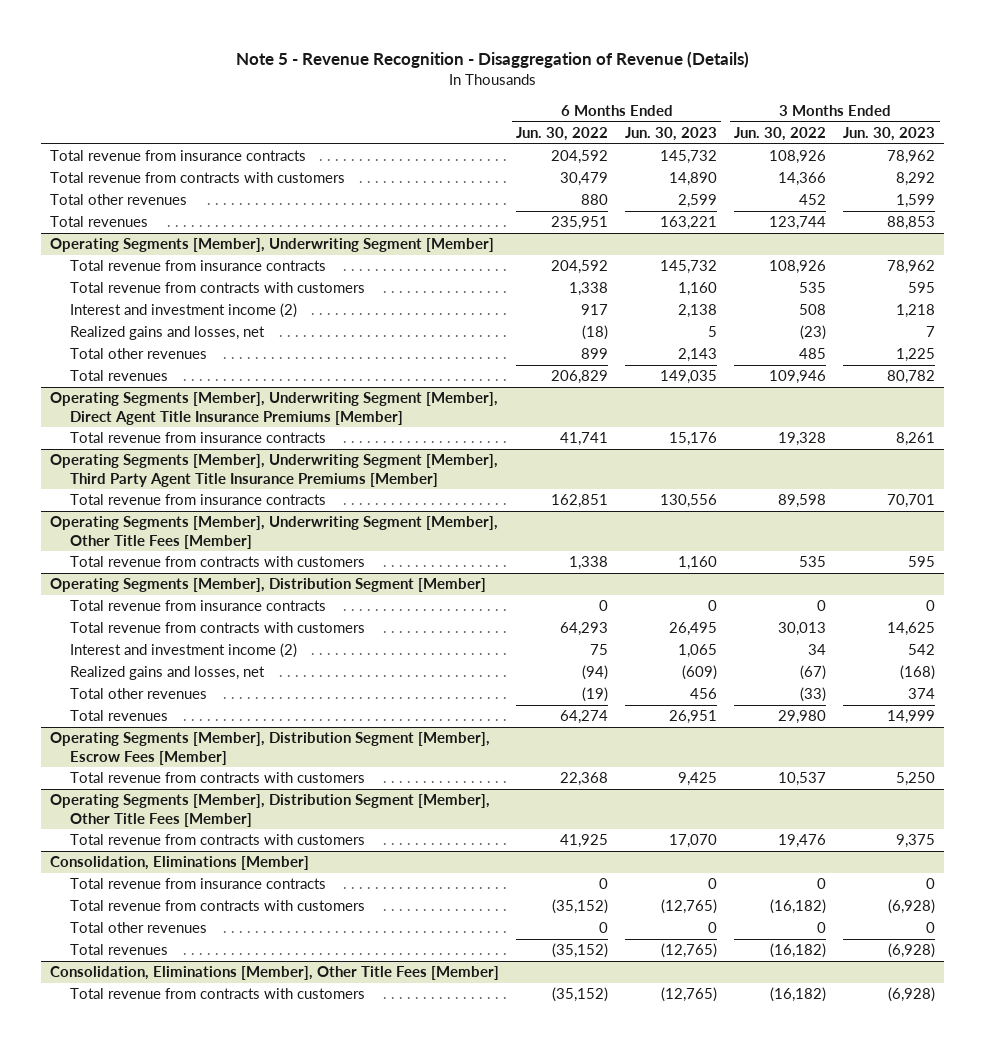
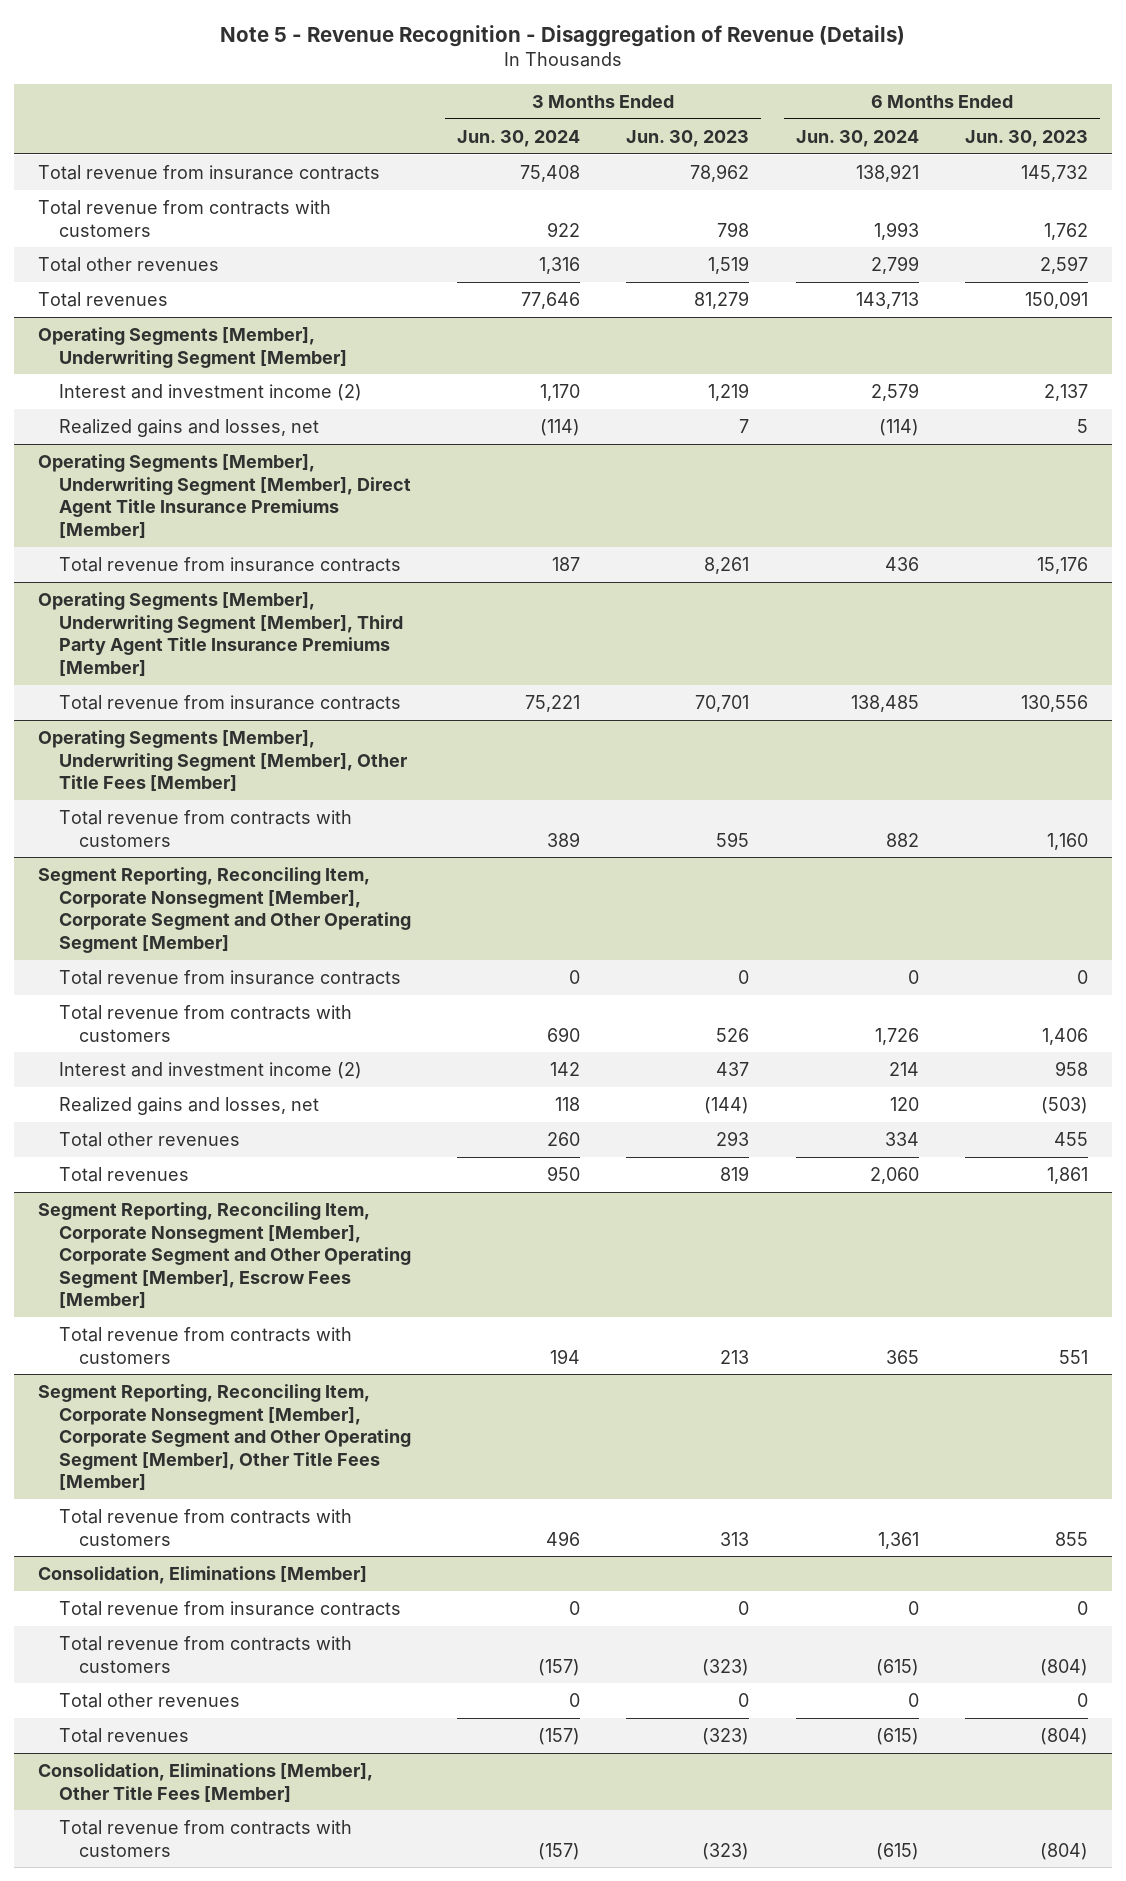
- | 6 Months Ended Jun. 30, 2022 | 6 Months Ended Jun. 30, 2023 | 3 Months Ended Jun. 30, 2022 | 3 Months Ended Jun. 30, 2023
+ | 3 Months Ended Jun. 30, 2024 | 3 Months Ended Jun. 30, 2023 | 6 Months Ended Jun. 30, 2024 | 6 Months Ended Jun. 30, 2023
- Total revenue from contracts with customers | 30,479 | 14,890 | 14,366 | 8,292
- Total other revenues | 880 | 2,599 | 452 | 1,599
- Total revenues | 235,951 | 163,221 | 123,744 | 88,853
+ Total revenue from contracts with customers | 922 | 798 | 1,993 | 1,762
+ Total other revenues | 1,316 | 1,519 | 2,799 | 2,597
+ Total revenues | 77,646 | 81,279 | 143,713 | 150,091
@ Operating Segments [Member], Underwriting Segment [Member]
- Total revenue from insurance contracts | 204,592 | 145,732 | 108,926 | 78,962
- Total revenue from contracts with customers | 1,338 | 1,160 | 535 | 595
- Interest and investment income (2) | 917 | 2,138 | 508 | 1,218
+ Interest and investment income (2) | 1,170 | 1,219 | 2,579 | 2,137
- Total other revenues | 899 | 2,143 | 485 | 1,225
- Total revenues | 206,829 | 149,035 | 109,946 | 80,782
- Operating Segments [Member], Distribution Segment [Member]
+ Segment Reporting, Reconciling Item, Corporate Nonsegment [Member], Corporate Segment and Other Operating Segment [Member]
- Total revenue from contracts with customers | 64,293 | 26,495 | 30,013 | 14,625
- Interest and investment income (2) | 75 | 1,065 | 34 | 542
- Realized gains and losses, net | (94) | (609) | (67) | (168)
- Total other revenues | (19) | 456 | (33) | 374
- Total revenues | 64,274 | 26,951 | 29,980 | 14,999
- Operating Segments [Member], Distribution Segment [Member], Escrow Fees [Member]
- Total revenue from contracts with customers | 22,368 | 9,425 | 10,537 | 5,250
- Operating Segments [Member], Distribution Segment [Member], Other Title Fees [Member]
- Total revenue from contracts with customers | 41,925 | 17,070 | 19,476 | 9,375
+ Total revenue from contracts with customers | 690 | 526 | 1,726 | 1,406
+ Interest and investment income (2) | 142 | 437 | 214 | 958
+ Realized gains and losses, net | 118 | (144) | 120 | (503)
+ Total other revenues | 260 | 293 | 334 | 455
+ Total revenues | 950 | 819 | 2,060 | 1,861
+ Segment Reporting, Reconciling Item, Corporate Nonsegment [Member], Corporate Segment and Other Operating Segment [Member], Escrow Fees [Member]
+ Total revenue from contracts with customers | 194 | 213 | 365 | 551
+ Segment Reporting, Reconciling Item, Corporate Nonsegment [Member], Corporate Segment and Other Operating Segment [Member], Other Title Fees [Member]
+ Total revenue from contracts with customers | 496 | 313 | 1,361 | 855
@ Consolidation, Eliminations [Member]
- Total revenue from contracts with customers | (35,152) | (12,765) | (16,182) | (6,928)
+ Total revenue from contracts with customers | (157) | (323) | (615) | (804)
- Total revenues | (35,152) | (12,765) | (16,182) | (6,928)
+ Total revenues | (157) | (323) | (615) | (804)
@ Consolidation, Eliminations [Member], Other Title Fees [Member]
- Total revenue from contracts with customers | (35,152) | (12,765) | (16,182) | (6,928)
+ Total revenue from contracts with customers | (157) | (323) | (615) | (804)

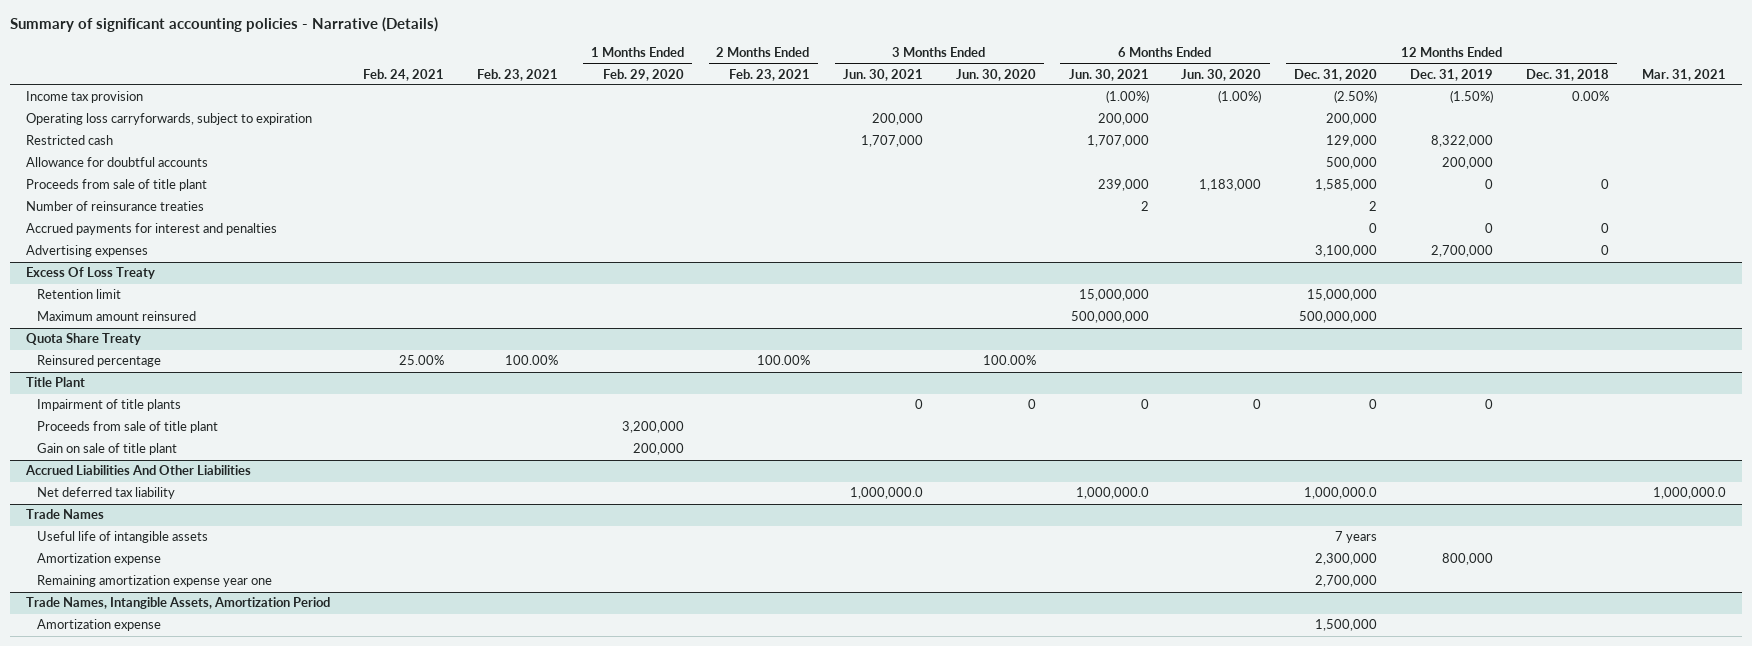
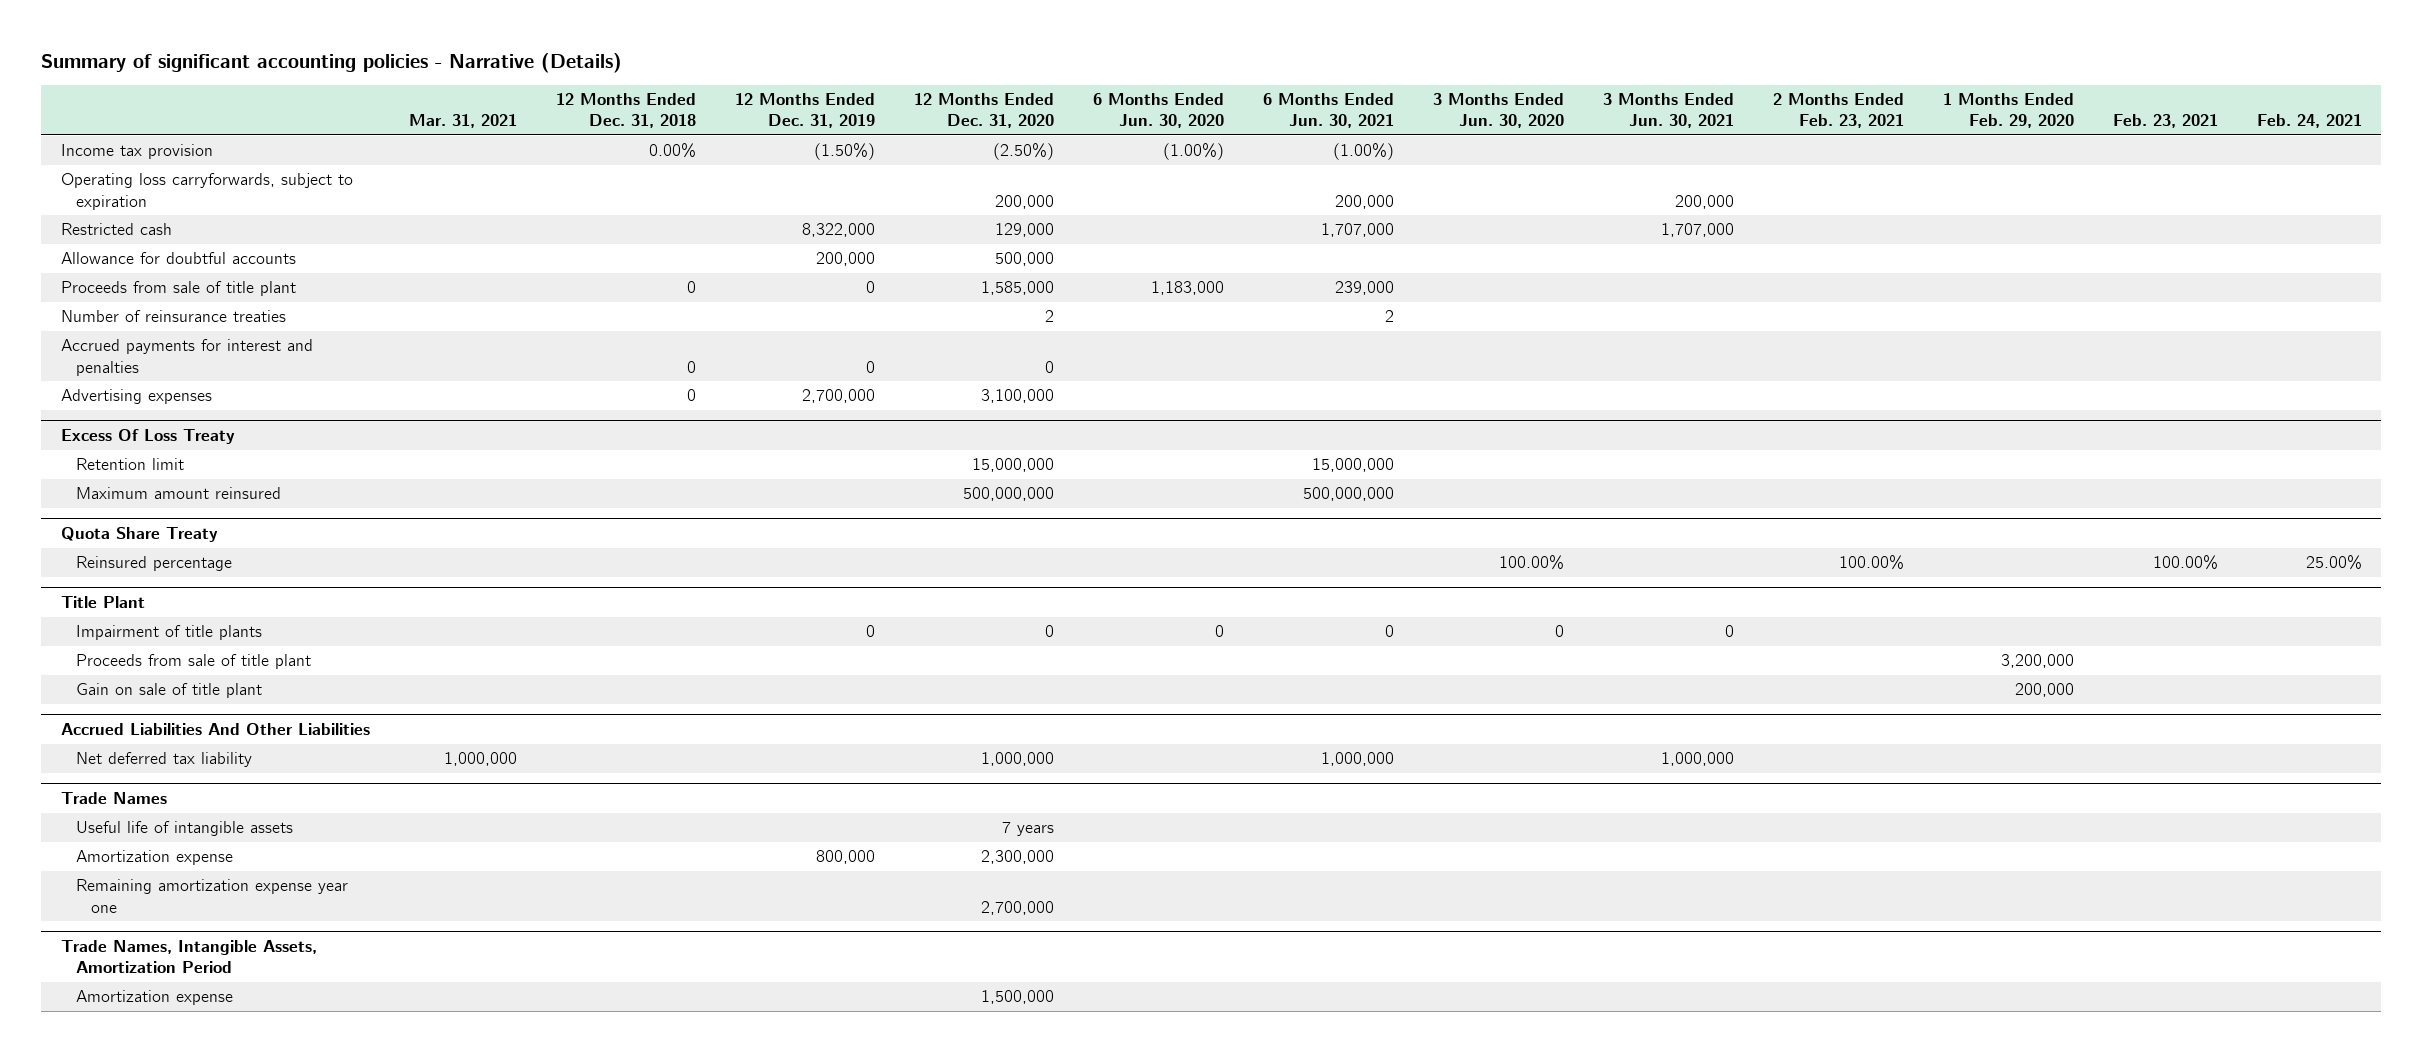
- | Feb. 24, 2021 | Feb. 23, 2021 | 1 Months Ended Feb. 29, 2020 | 2 Months Ended Feb. 23, 2021 | 3 Months Ended Jun. 30, 2021 | 3 Months Ended Jun. 30, 2020 | 6 Months Ended Jun. 30, 2021 | 6 Months Ended Jun. 30, 2020 | 12 Months Ended Dec. 31, 2020 | 12 Months Ended Dec. 31, 2019 | 12 Months Ended Dec. 31, 2018 | Mar. 31, 2021
+ | Mar. 31, 2021 | 12 Months Ended Dec. 31, 2018 | 12 Months Ended Dec. 31, 2019 | 12 Months Ended Dec. 31, 2020 | 6 Months Ended Jun. 30, 2020 | 6 Months Ended Jun. 30, 2021 | 3 Months Ended Jun. 30, 2020 | 3 Months Ended Jun. 30, 2021 | 2 Months Ended Feb. 23, 2021 | 1 Months Ended Feb. 29, 2020 | Feb. 23, 2021 | Feb. 24, 2021
@ Accrued Liabilities And Other Liabilities
- Net deferred tax liability | | | | | 1,000,000.0 | | 1,000,000.0 | | 1,000,000.0 | | | 1,000,000.0
+ Net deferred tax liability | 1,000,000 | | | 1,000,000 | | 1,000,000 | | 1,000,000 | | | |

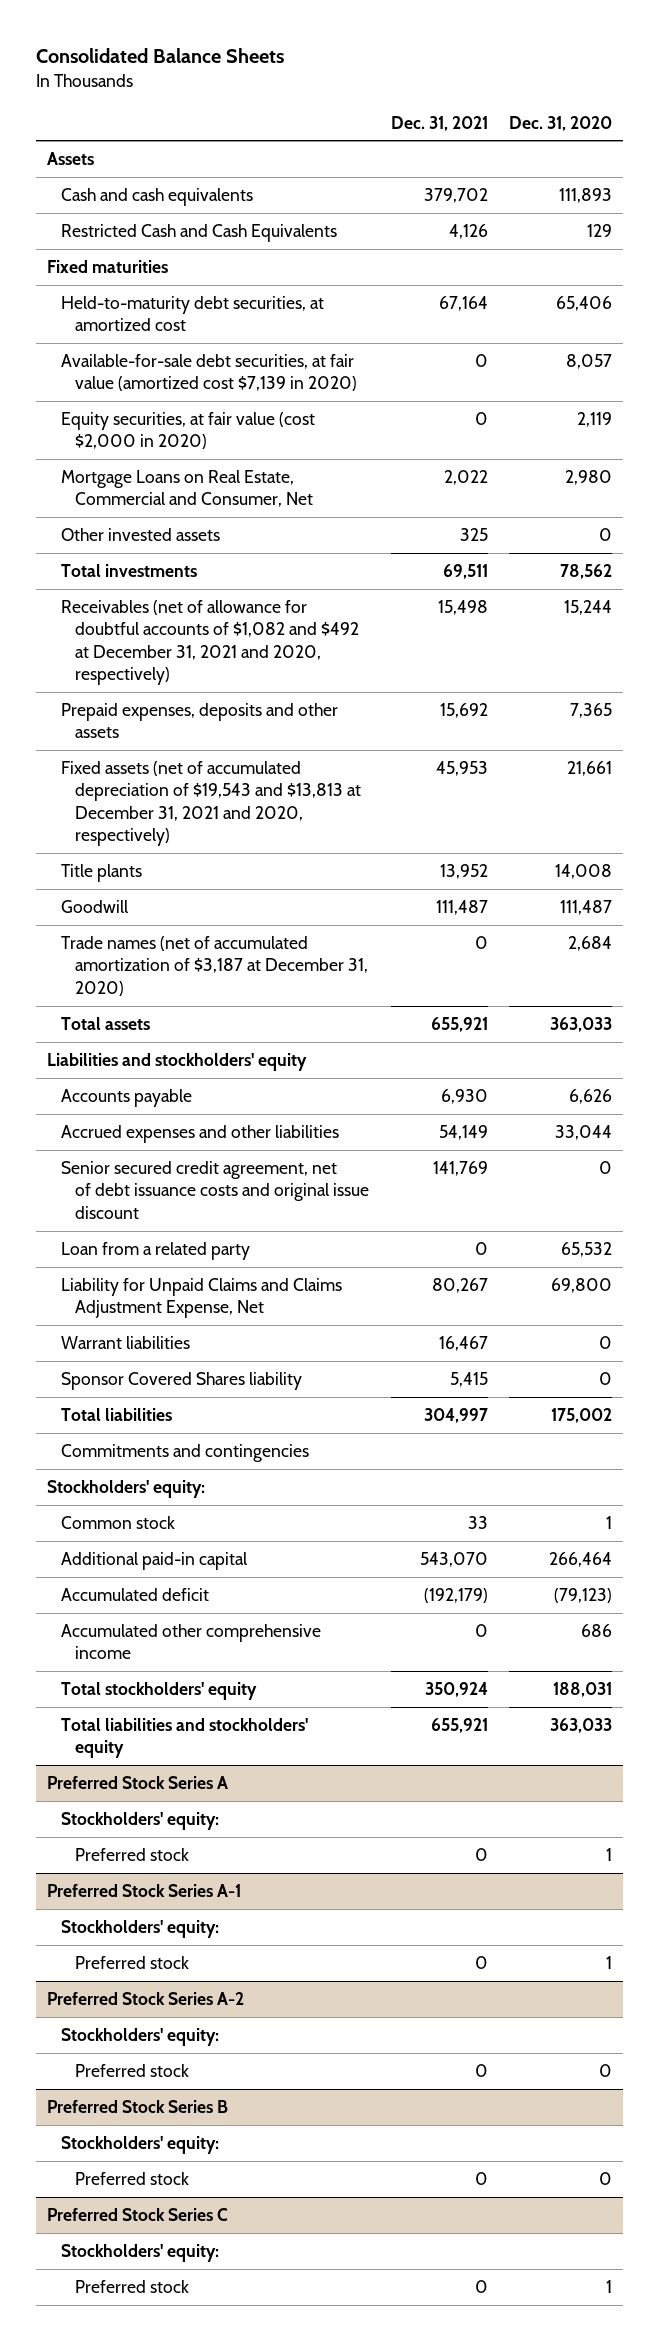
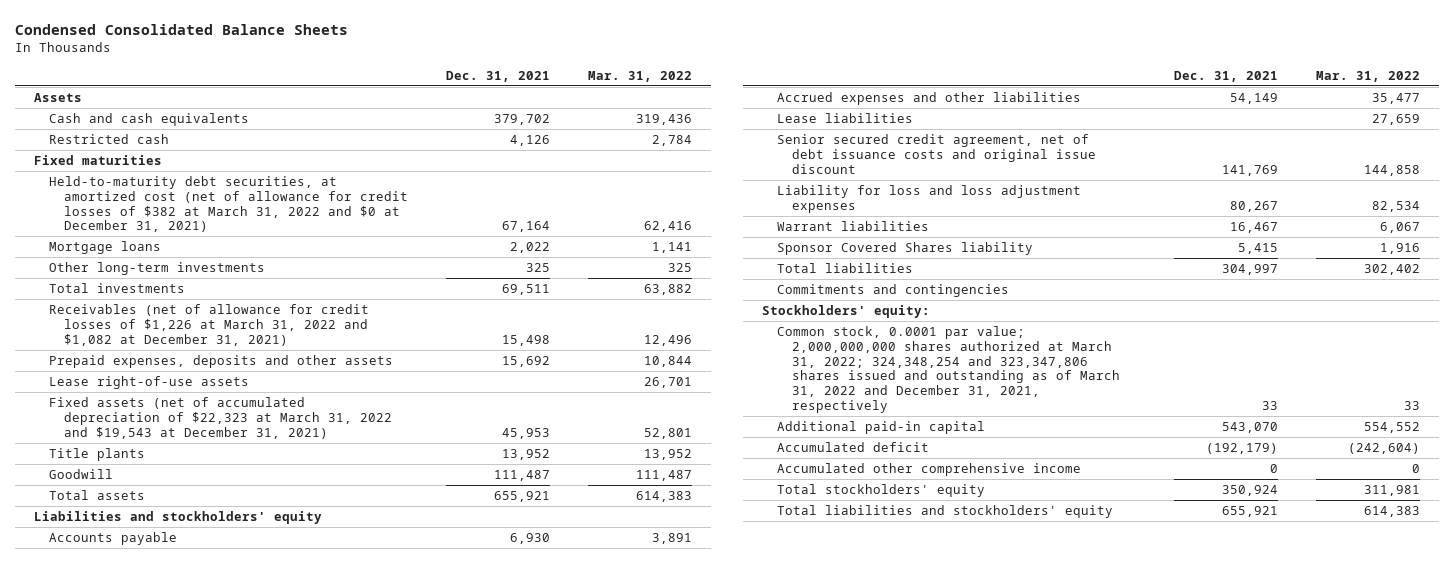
- Consolidated Balance Sheets
+ Condensed Consolidated Balance Sheets
- | Dec. 31, 2021 | Dec. 31, 2020
+ | Dec. 31, 2021 | Mar. 31, 2022
- Restricted Cash and Cash Equivalents | 4,126 | 129
+ Restricted cash | 4,126 | 2,784
- Held-to-maturity debt securities, at amortized cost | 67,164 | 65,406
- Available-for-sale debt securities, at fair value (amortized cost $7,139 in 2020) | 0 | 8,057
- Equity securities, at fair value (cost $2,000 in 2020) | 0 | 2,119
- Mortgage Loans on Real Estate, Commercial and Consumer, Net | 2,022 | 2,980
- Other invested assets | 325 | 0
+ Held-to-maturity debt securities, at amortized cost (net of allowance for credit losses of $382 at March 31, 2022 and $0 at December 31, 2021) | 67,164 | 62,416
+ Mortgage loans | 2,022 | 1,141
+ Other long-term investments | 325 | 325
- Receivables (net of allowance for doubtful accounts of $1,082 and $492 at December 31, 2021 and 2020, respectively) | 15,498 | 15,244
+ Receivables (net of allowance for credit losses of $1,226 at March 31, 2022 and $1,082 at December 31, 2021) | 15,498 | 12,496
- Fixed assets (net of accumulated depreciation of $19,543 and $13,813 at December 31, 2021 and 2020, respectively) | 45,953 | 21,661
+ Lease right-of-use assets | | 26,701
+ Fixed assets (net of accumulated depreciation of $22,323 at March 31, 2022 and $19,543 at December 31, 2021) | 45,953 | 52,801
- Trade names (net of accumulated amortization of $3,187 at December 31, 2020) | 0 | 2,684
+ Lease liabilities | | 27,659
- Loan from a related party | 0 | 65,532
- Liability for Unpaid Claims and Claims Adjustment Expense, Net | 80,267 | 69,800
+ Liability for loss and loss adjustment expenses | 80,267 | 82,534
- Common stock | 33 | 1
+ Common stock, 0.0001 par value; 2,000,000,000 shares authorized at March 31, 2022; 324,348,254 and 323,347,806 shares issued and outstanding as of March 31, 2022 and December 31, 2021, respectively | 33 | 33
- Preferred Stock Series A
- Stockholders' equity:
- Preferred stock | 0 | 1
- Preferred Stock Series A-1
- Stockholders' equity:
- Preferred stock | 0 | 1
- Preferred Stock Series A-2
- Stockholders' equity:
- Preferred stock | 0 | 0
- Preferred Stock Series B
- Stockholders' equity:
- Preferred stock | 0 | 0
- Preferred Stock Series C
- Stockholders' equity:
- Preferred stock | 0 | 1

